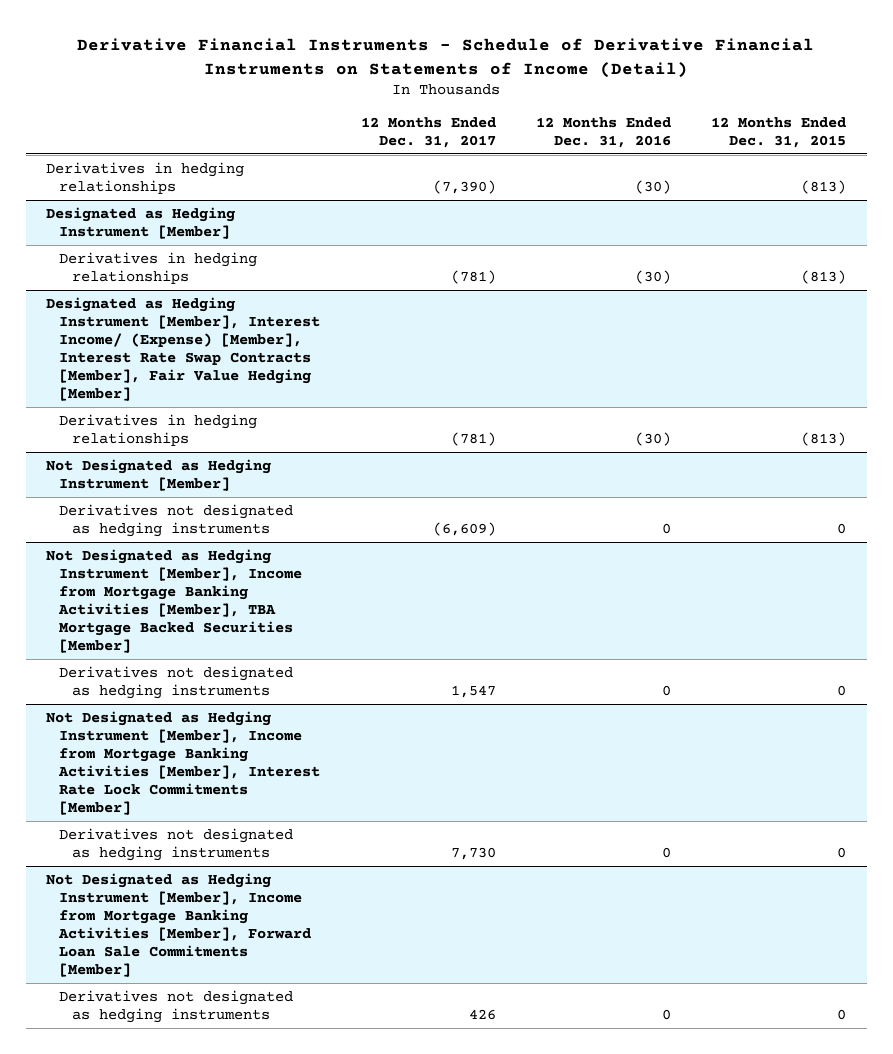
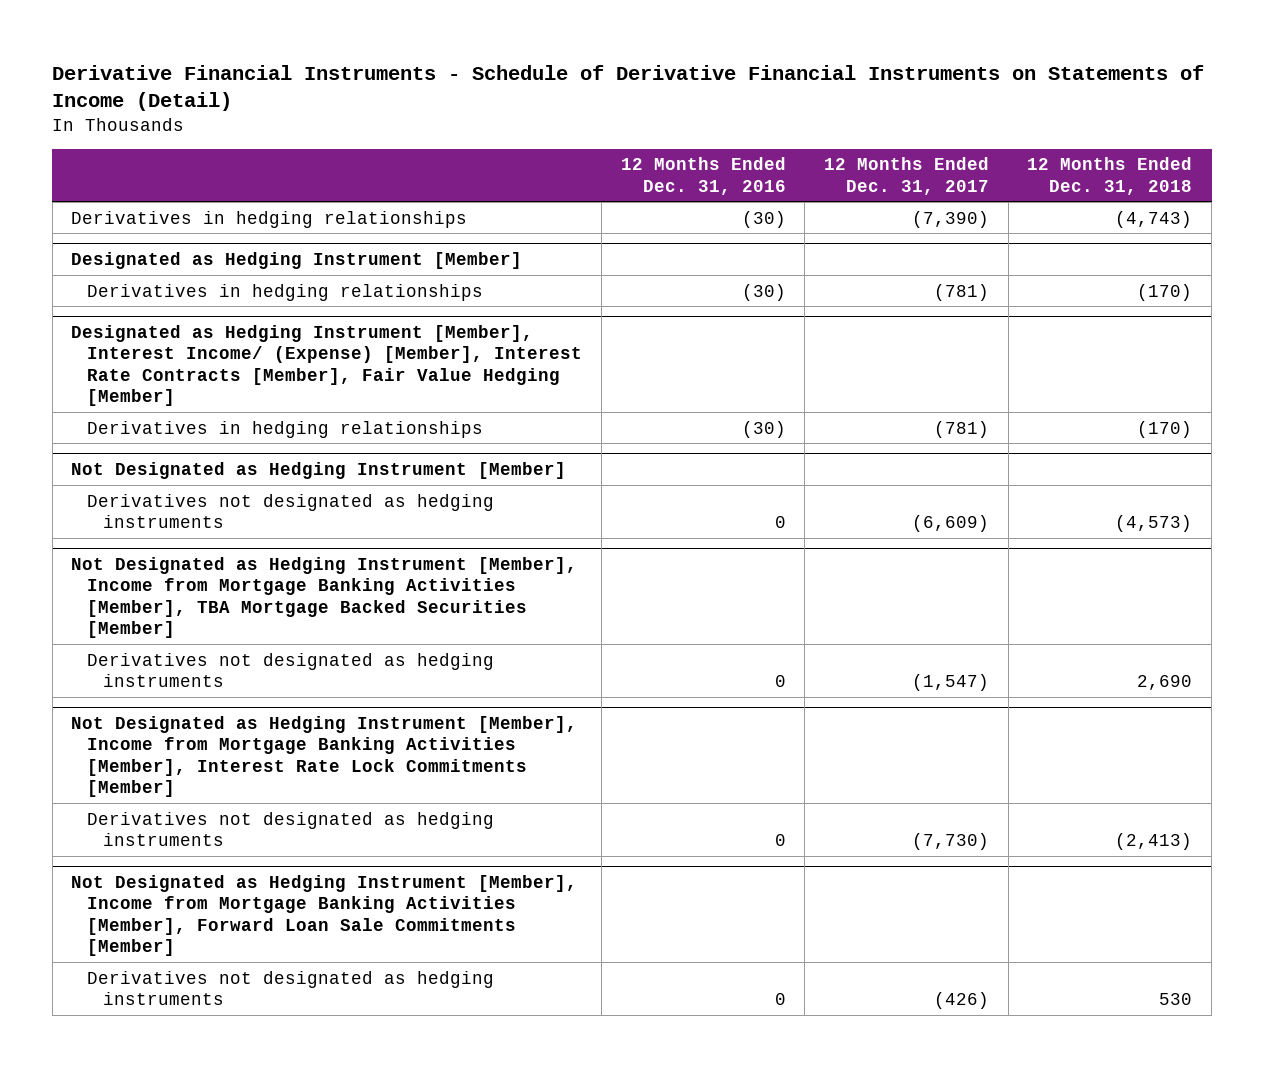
- | 12 Months Ended Dec. 31, 2017 | 12 Months Ended Dec. 31, 2016 | 12 Months Ended Dec. 31, 2015
+ | 12 Months Ended Dec. 31, 2016 | 12 Months Ended Dec. 31, 2017 | 12 Months Ended Dec. 31, 2018
- Designated as Hedging Instrument [Member], Interest Income/ (Expense) [Member], Interest Rate Swap Contracts [Member], Fair Value Hedging [Member]
+ Designated as Hedging Instrument [Member], Interest Income/ (Expense) [Member], Interest Rate Contracts [Member], Fair Value Hedging [Member]
@ Not Designated as Hedging Instrument [Member], Income from Mortgage Banking Activities [Member], TBA Mortgage Backed Securities [Member]
- Derivatives not designated as hedging instruments | 1,547 | 0 | 0
+ Derivatives not designated as hedging instruments | 0 | (1,547) | 2,690
@ Not Designated as Hedging Instrument [Member], Income from Mortgage Banking Activities [Member], Interest Rate Lock Commitments [Member]
- Derivatives not designated as hedging instruments | 7,730 | 0 | 0
+ Derivatives not designated as hedging instruments | 0 | (7,730) | (2,413)
@ Not Designated as Hedging Instrument [Member], Income from Mortgage Banking Activities [Member], Forward Loan Sale Commitments [Member]
- Derivatives not designated as hedging instruments | 426 | 0 | 0
+ Derivatives not designated as hedging instruments | 0 | (426) | 530

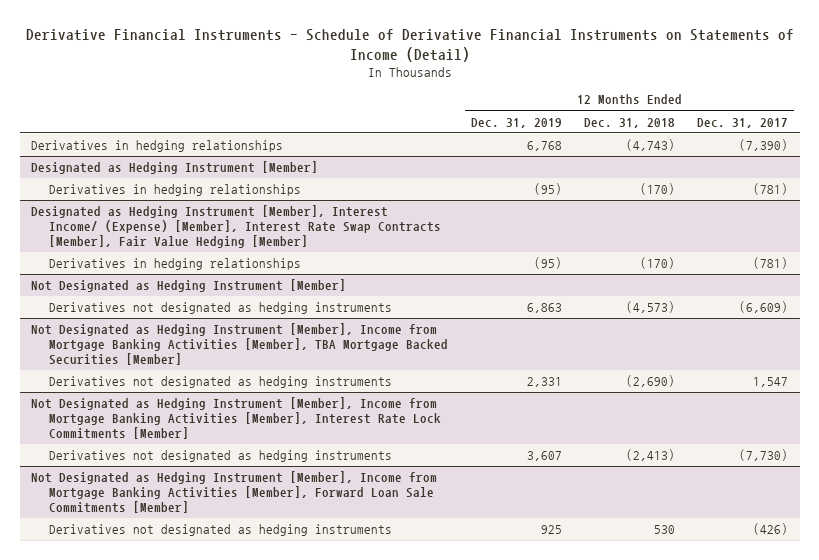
- | 12 Months Ended Dec. 31, 2016 | 12 Months Ended Dec. 31, 2017 | 12 Months Ended Dec. 31, 2018
+ | 12 Months Ended Dec. 31, 2019 | 12 Months Ended Dec. 31, 2018 | 12 Months Ended Dec. 31, 2017
- Designated as Hedging Instrument [Member], Interest Income/ (Expense) [Member], Interest Rate Contracts [Member], Fair Value Hedging [Member]
+ Designated as Hedging Instrument [Member], Interest Income/ (Expense) [Member], Interest Rate Swap Contracts [Member], Fair Value Hedging [Member]
@ Not Designated as Hedging Instrument [Member], Income from Mortgage Banking Activities [Member], TBA Mortgage Backed Securities [Member]
- Derivatives not designated as hedging instruments | 0 | (1,547) | 2,690
+ Derivatives not designated as hedging instruments | 2,331 | (2,690) | 1,547

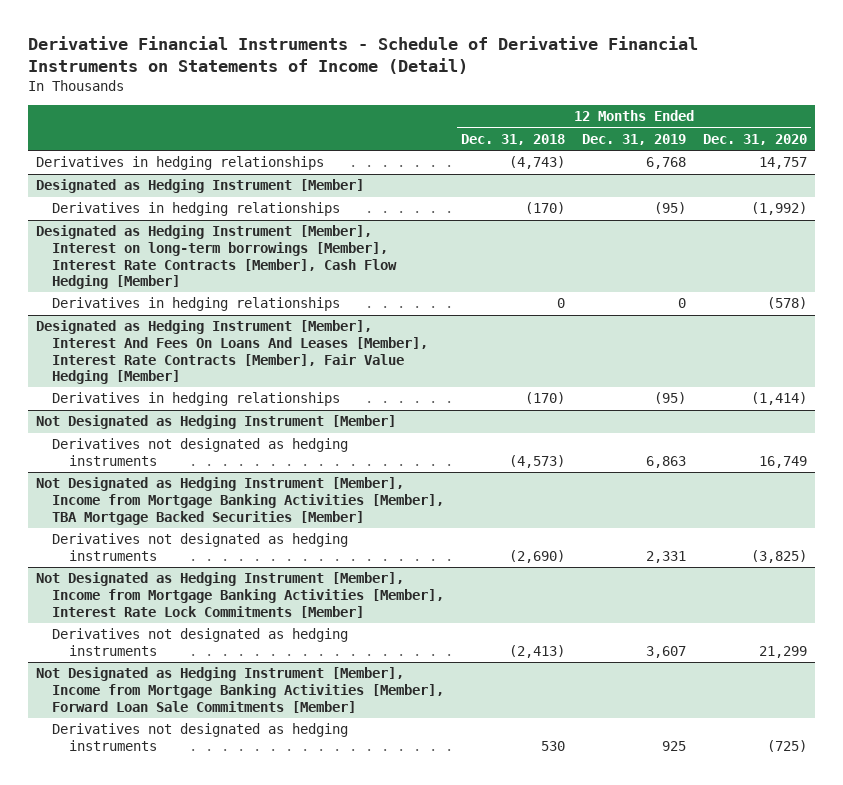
- | 12 Months Ended Dec. 31, 2019 | 12 Months Ended Dec. 31, 2018 | 12 Months Ended Dec. 31, 2017
+ | 12 Months Ended Dec. 31, 2018 | 12 Months Ended Dec. 31, 2019 | 12 Months Ended Dec. 31, 2020
- Designated as Hedging Instrument [Member], Interest Income/ (Expense) [Member], Interest Rate Swap Contracts [Member], Fair Value Hedging [Member]
+ Designated as Hedging Instrument [Member], Interest on long-term borrowings [Member], Interest Rate Contracts [Member], Cash Flow Hedging [Member]
+ Derivatives in hedging relationships | 0 | 0 | (578)
+ Designated as Hedging Instrument [Member], Interest And Fees On Loans And Leases [Member], Interest Rate Contracts [Member], Fair Value Hedging [Member]

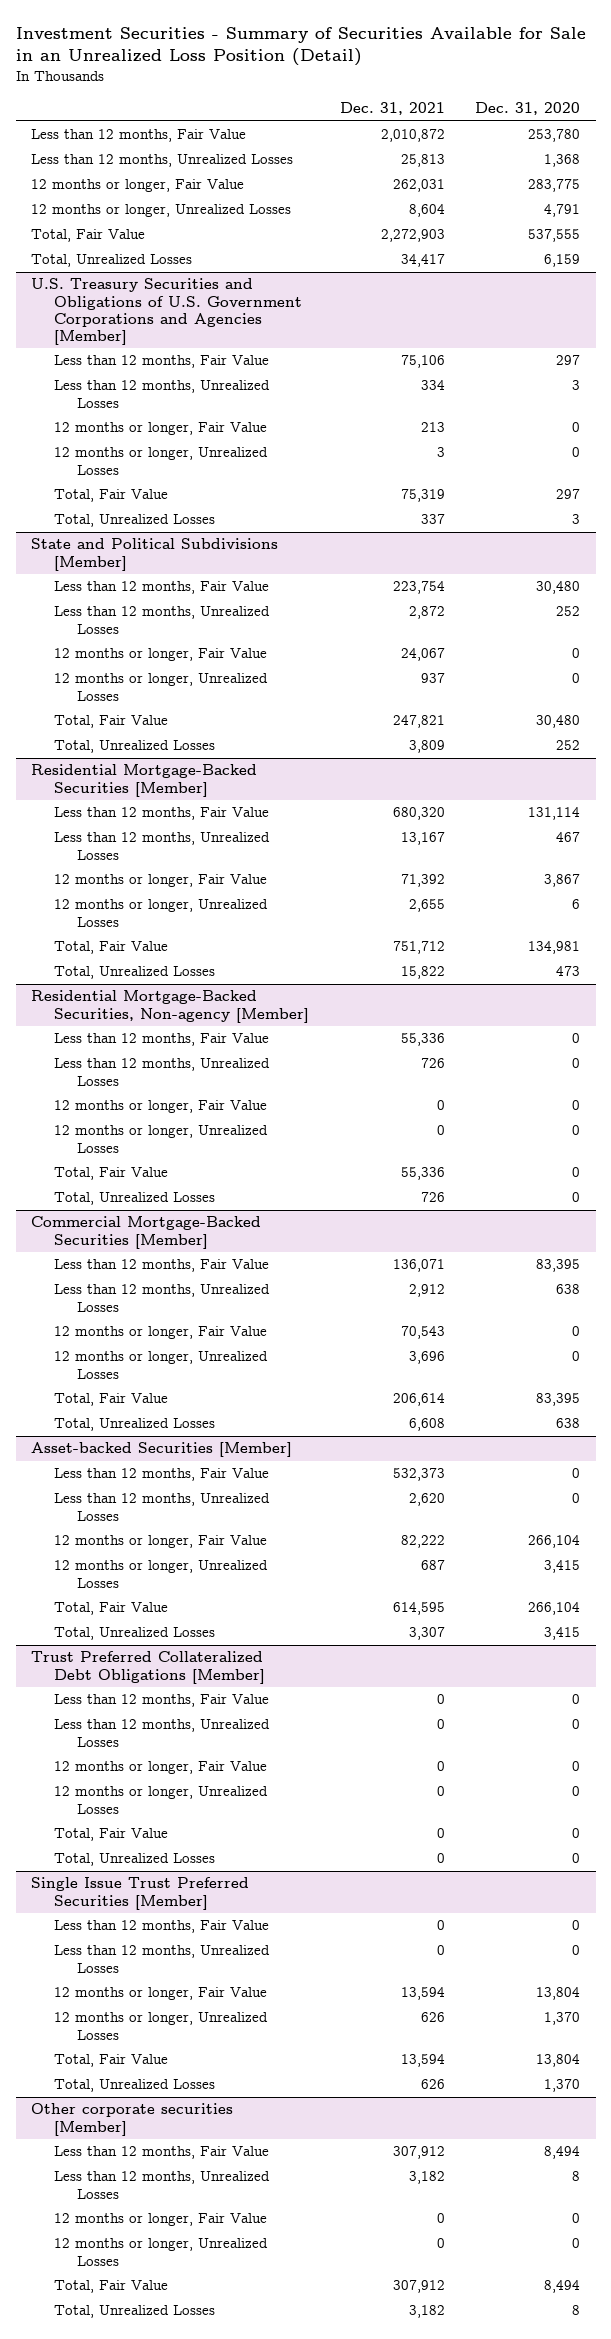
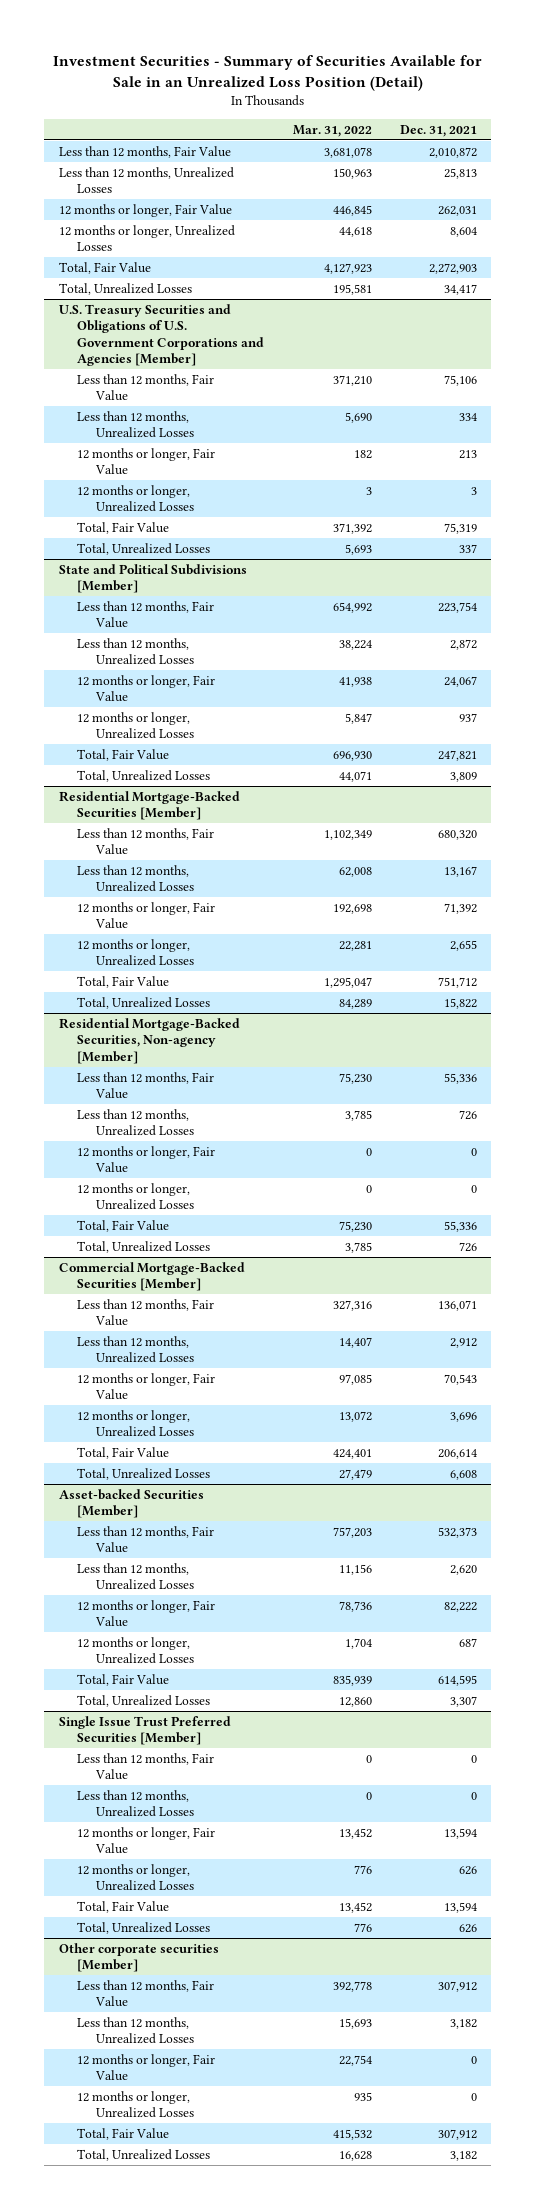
- | Dec. 31, 2021 | Dec. 31, 2020
+ | Mar. 31, 2022 | Dec. 31, 2021
- Trust Preferred Collateralized Debt Obligations [Member]
- Less than 12 months, Fair Value | 0 | 0
- Less than 12 months, Unrealized Losses | 0 | 0
- 12 months or longer, Fair Value | 0 | 0
- 12 months or longer, Unrealized Losses | 0 | 0
- Total, Fair Value | 0 | 0
- Total, Unrealized Losses | 0 | 0

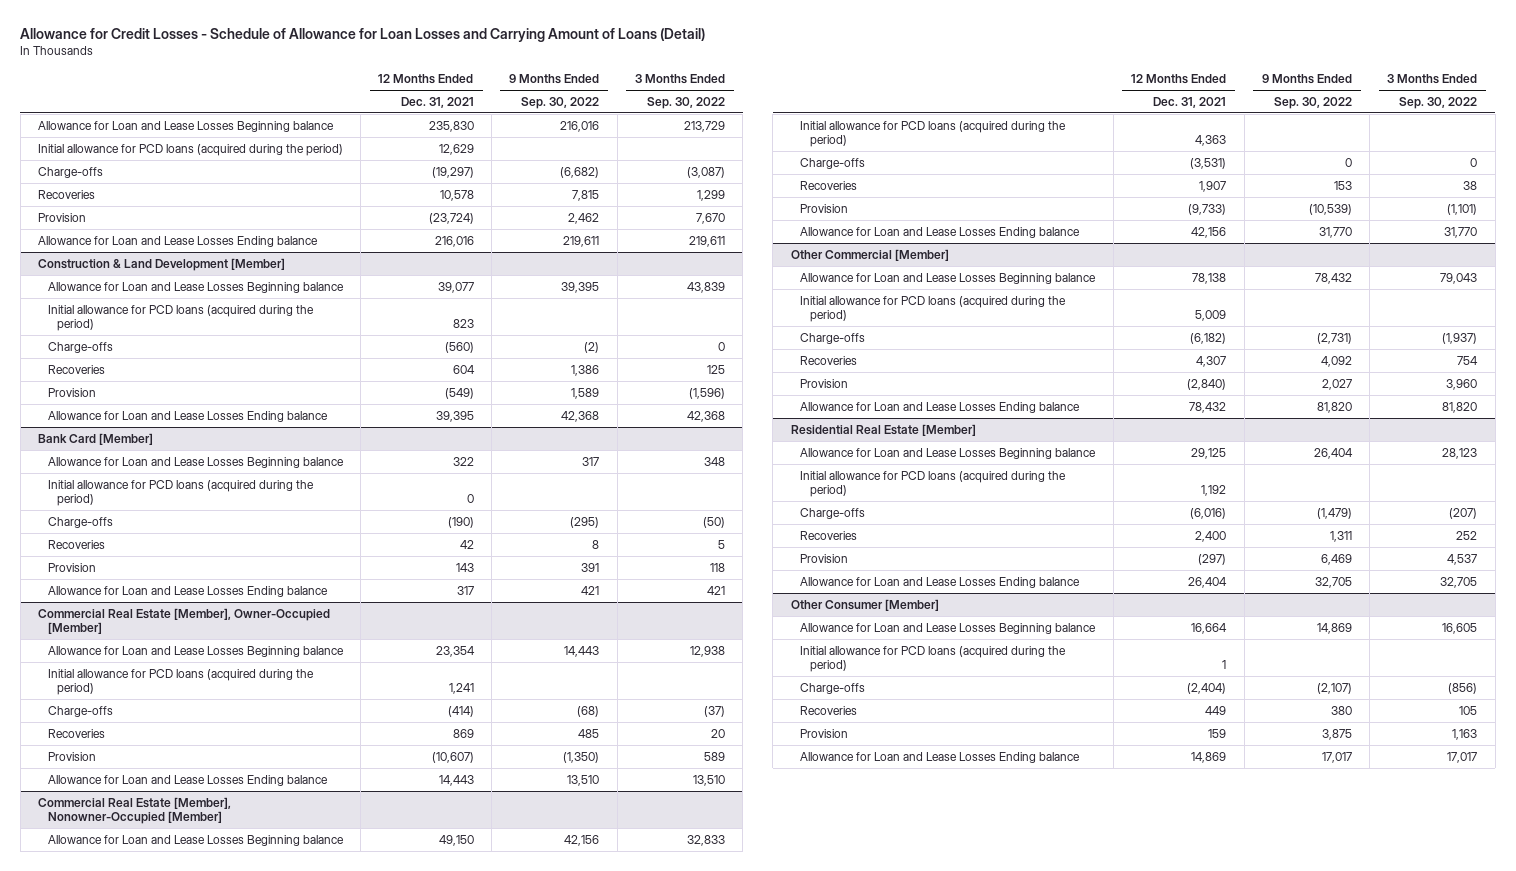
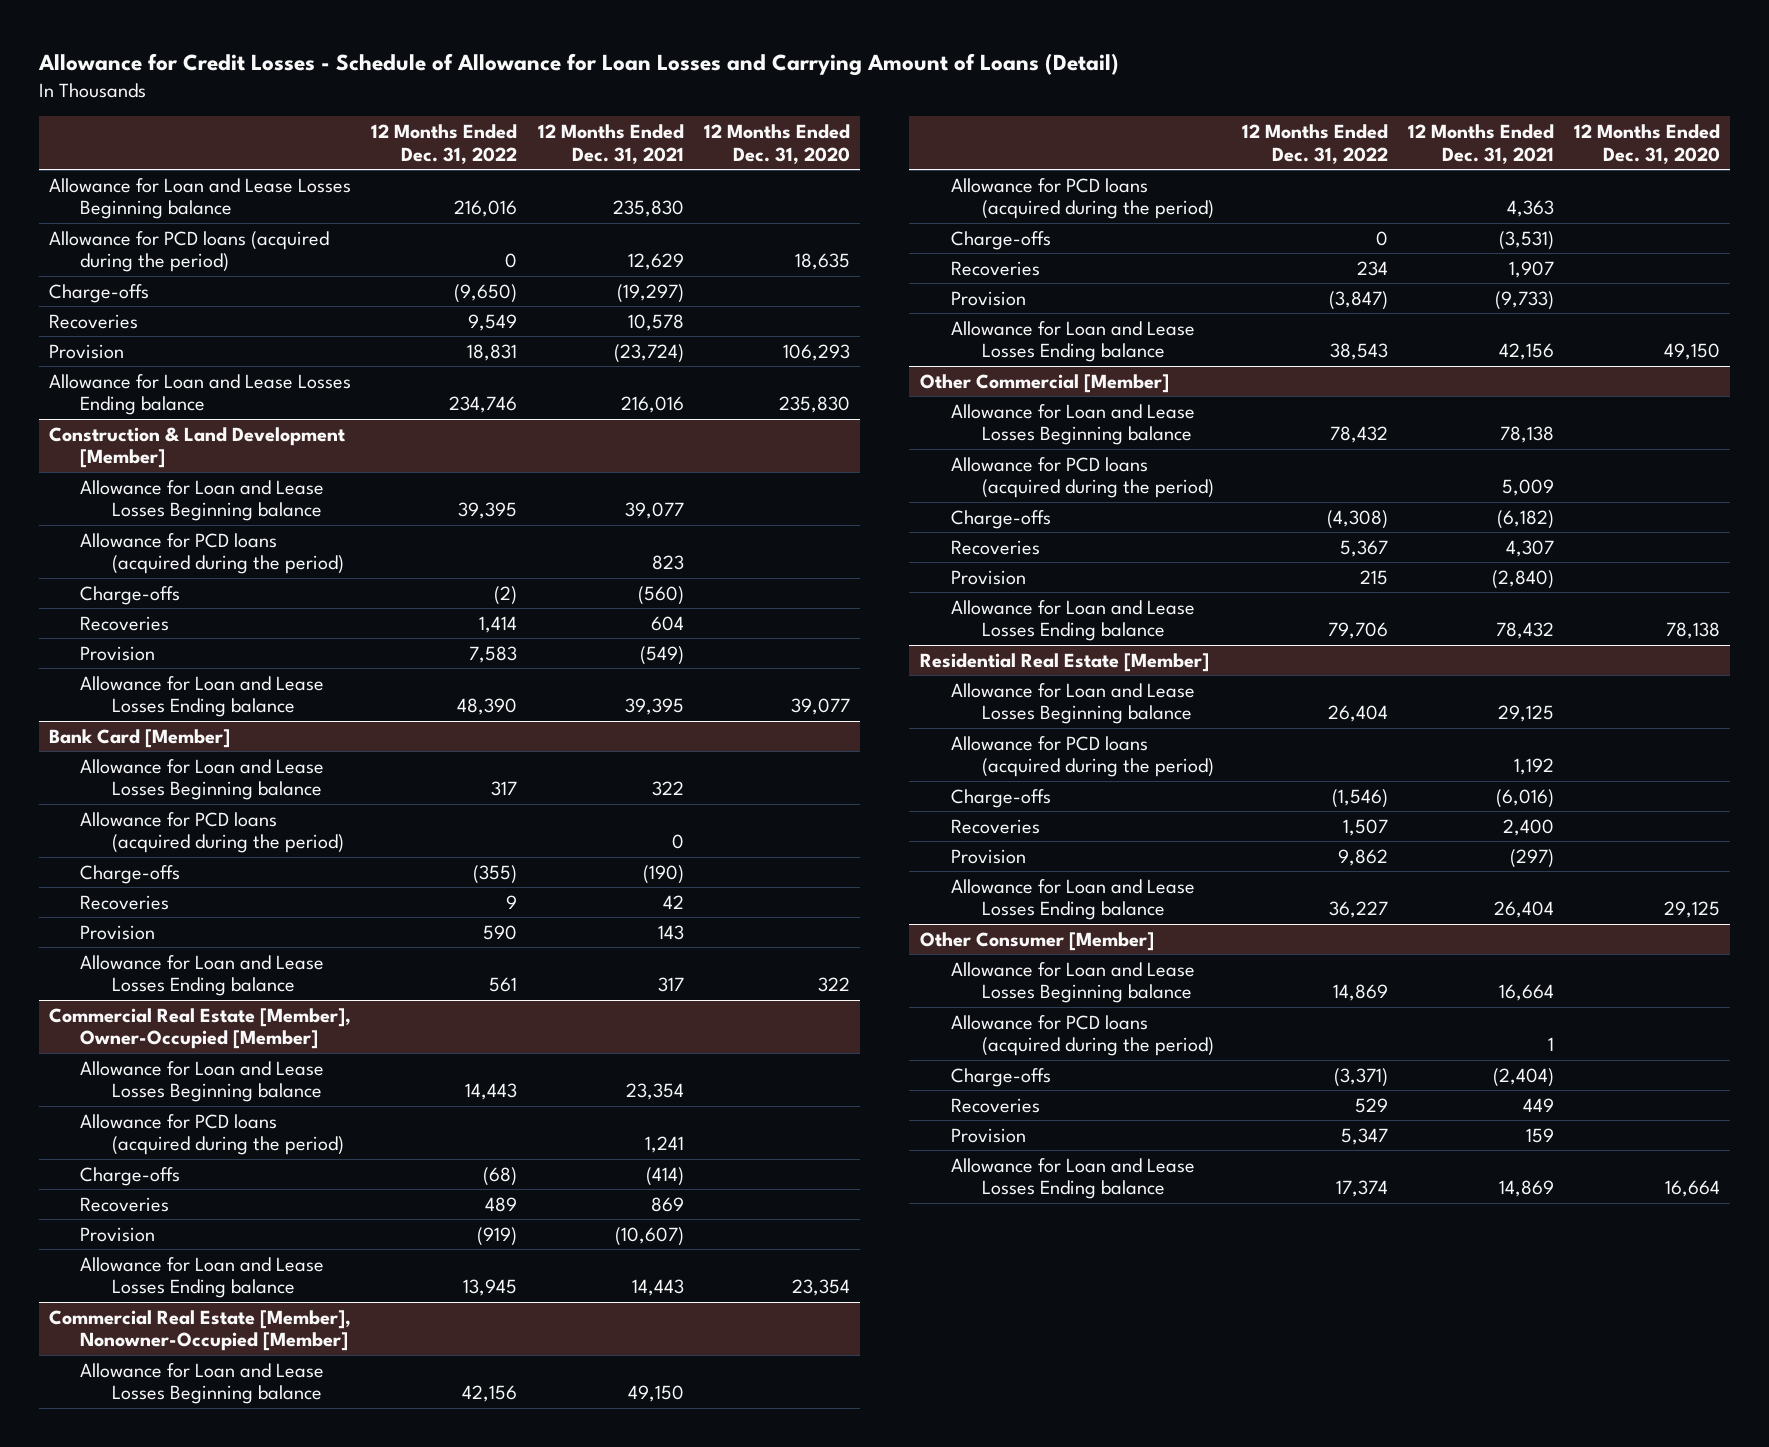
- | 12 Months Ended Dec. 31, 2021 | 9 Months Ended Sep. 30, 2022 | 3 Months Ended Sep. 30, 2022
+ | 12 Months Ended Dec. 31, 2022 | 12 Months Ended Dec. 31, 2021 | 12 Months Ended Dec. 31, 2020
- Initial allowance for PCD loans (acquired during the period) | 12,629 | |
+ Allowance for PCD loans (acquired during the period) | 0 | 12,629 | 18,635
@ Construction & Land Development [Member]
- Initial allowance for PCD loans (acquired during the period) | 823 | |
+ Allowance for PCD loans (acquired during the period) | | 823 |
@ Bank Card [Member]
- Initial allowance for PCD loans (acquired during the period) | 0 | |
+ Allowance for PCD loans (acquired during the period) | | 0 |
@ Commercial Real Estate [Member], Owner-Occupied [Member]
- Initial allowance for PCD loans (acquired during the period) | 1,241 | |
+ Allowance for PCD loans (acquired during the period) | | 1,241 |
@ Commercial Real Estate [Member], Nonowner-Occupied [Member]
- Initial allowance for PCD loans (acquired during the period) | 4,363 | |
+ Allowance for PCD loans (acquired during the period) | | 4,363 |
@ Other Commercial [Member]
- Initial allowance for PCD loans (acquired during the period) | 5,009 | |
+ Allowance for PCD loans (acquired during the period) | | 5,009 |
@ Residential Real Estate [Member]
- Initial allowance for PCD loans (acquired during the period) | 1,192 | |
+ Allowance for PCD loans (acquired during the period) | | 1,192 |
@ Other Consumer [Member]
- Initial allowance for PCD loans (acquired during the period) | 1 | |
+ Allowance for PCD loans (acquired during the period) | | 1 |

